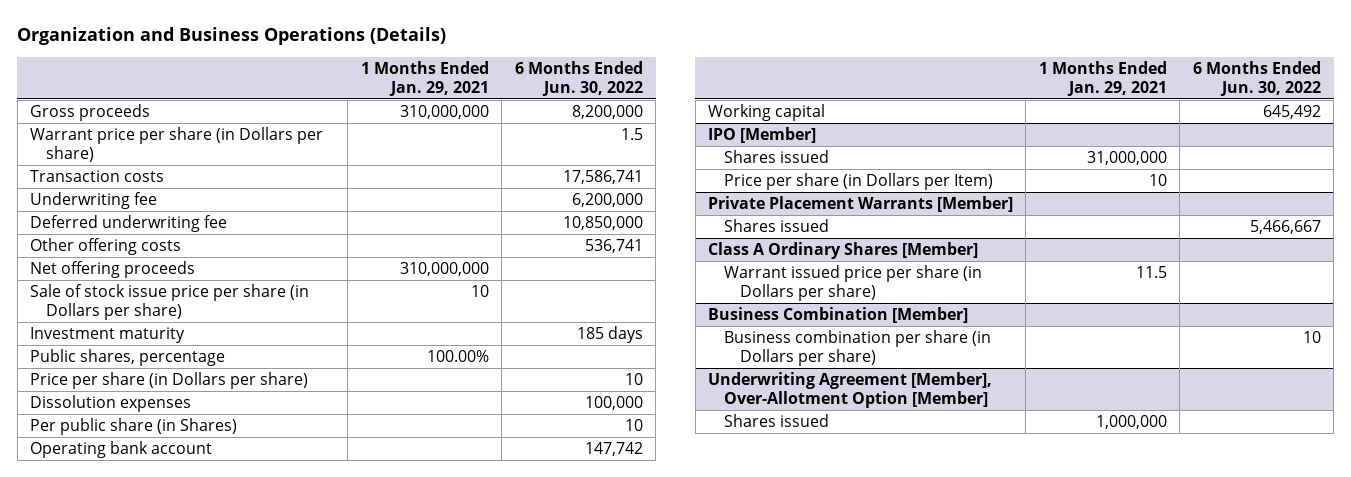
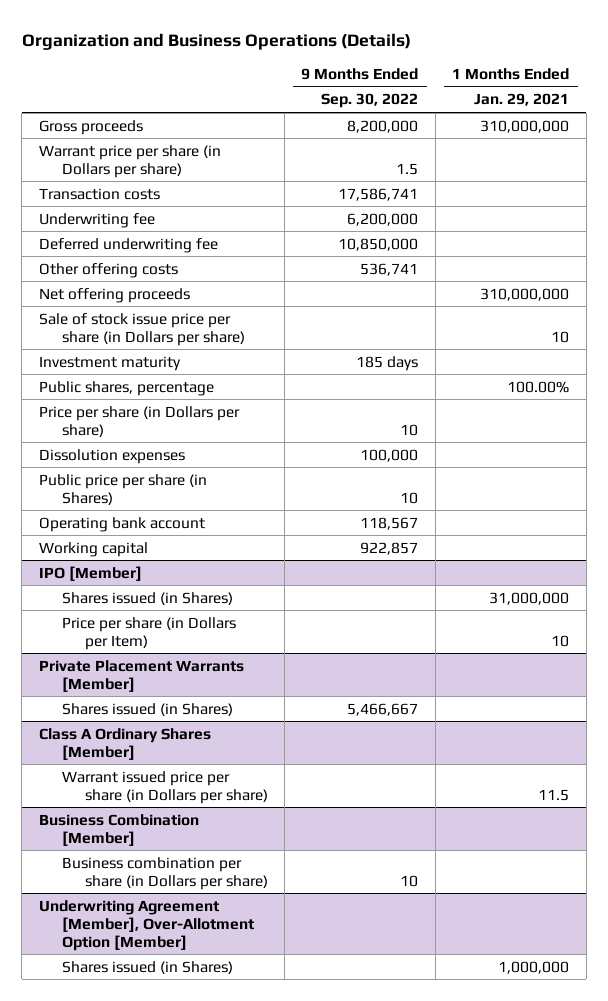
- | 1 Months Ended Jan. 29, 2021 | 6 Months Ended Jun. 30, 2022
+ | 9 Months Ended Sep. 30, 2022 | 1 Months Ended Jan. 29, 2021
- Per public share (in Shares) | | 10
+ Public price per share (in Shares) | 10 |
@ IPO [Member]
- Shares issued | 31,000,000 |
+ Shares issued (in Shares) | | 31,000,000
@ Private Placement Warrants [Member]
- Shares issued | | 5,466,667
+ Shares issued (in Shares) | 5,466,667 |
@ Underwriting Agreement [Member], Over-Allotment Option [Member]
- Shares issued | 1,000,000 |
+ Shares issued (in Shares) | | 1,000,000

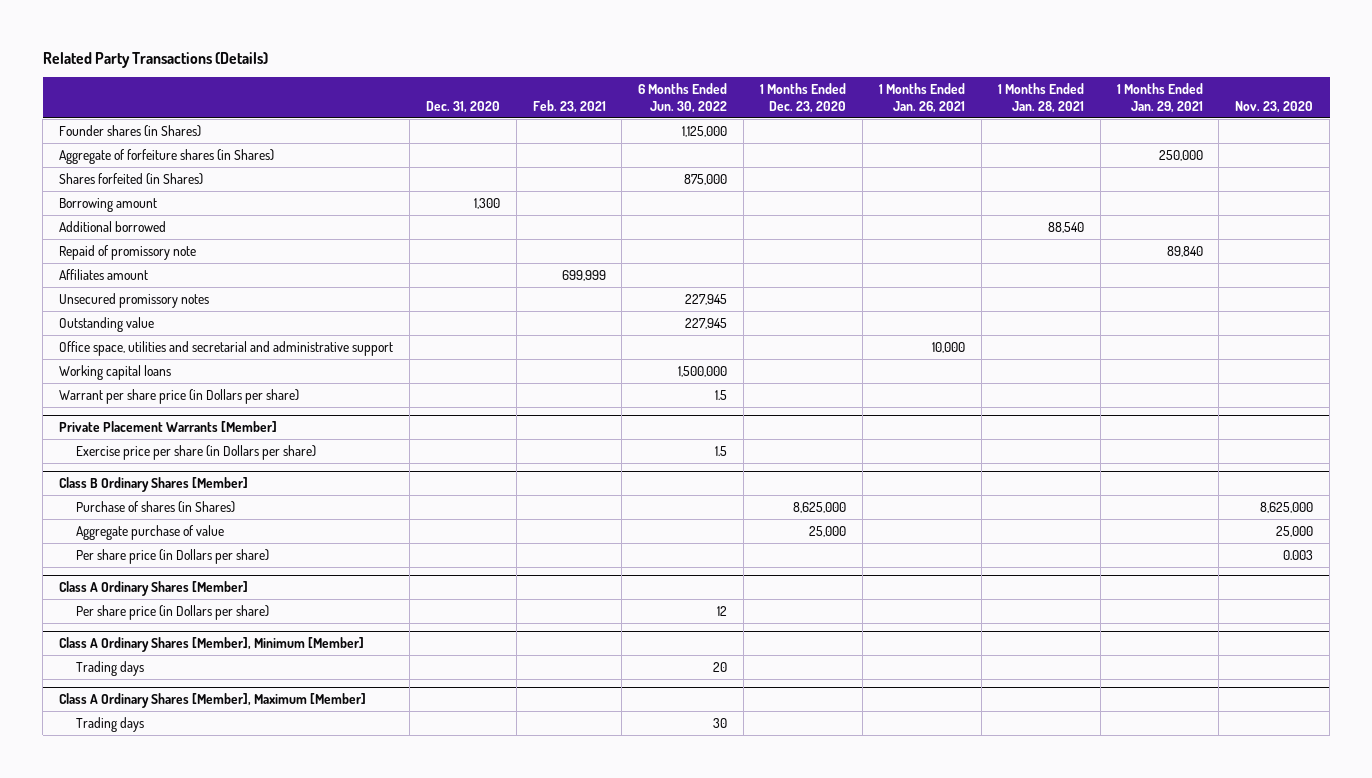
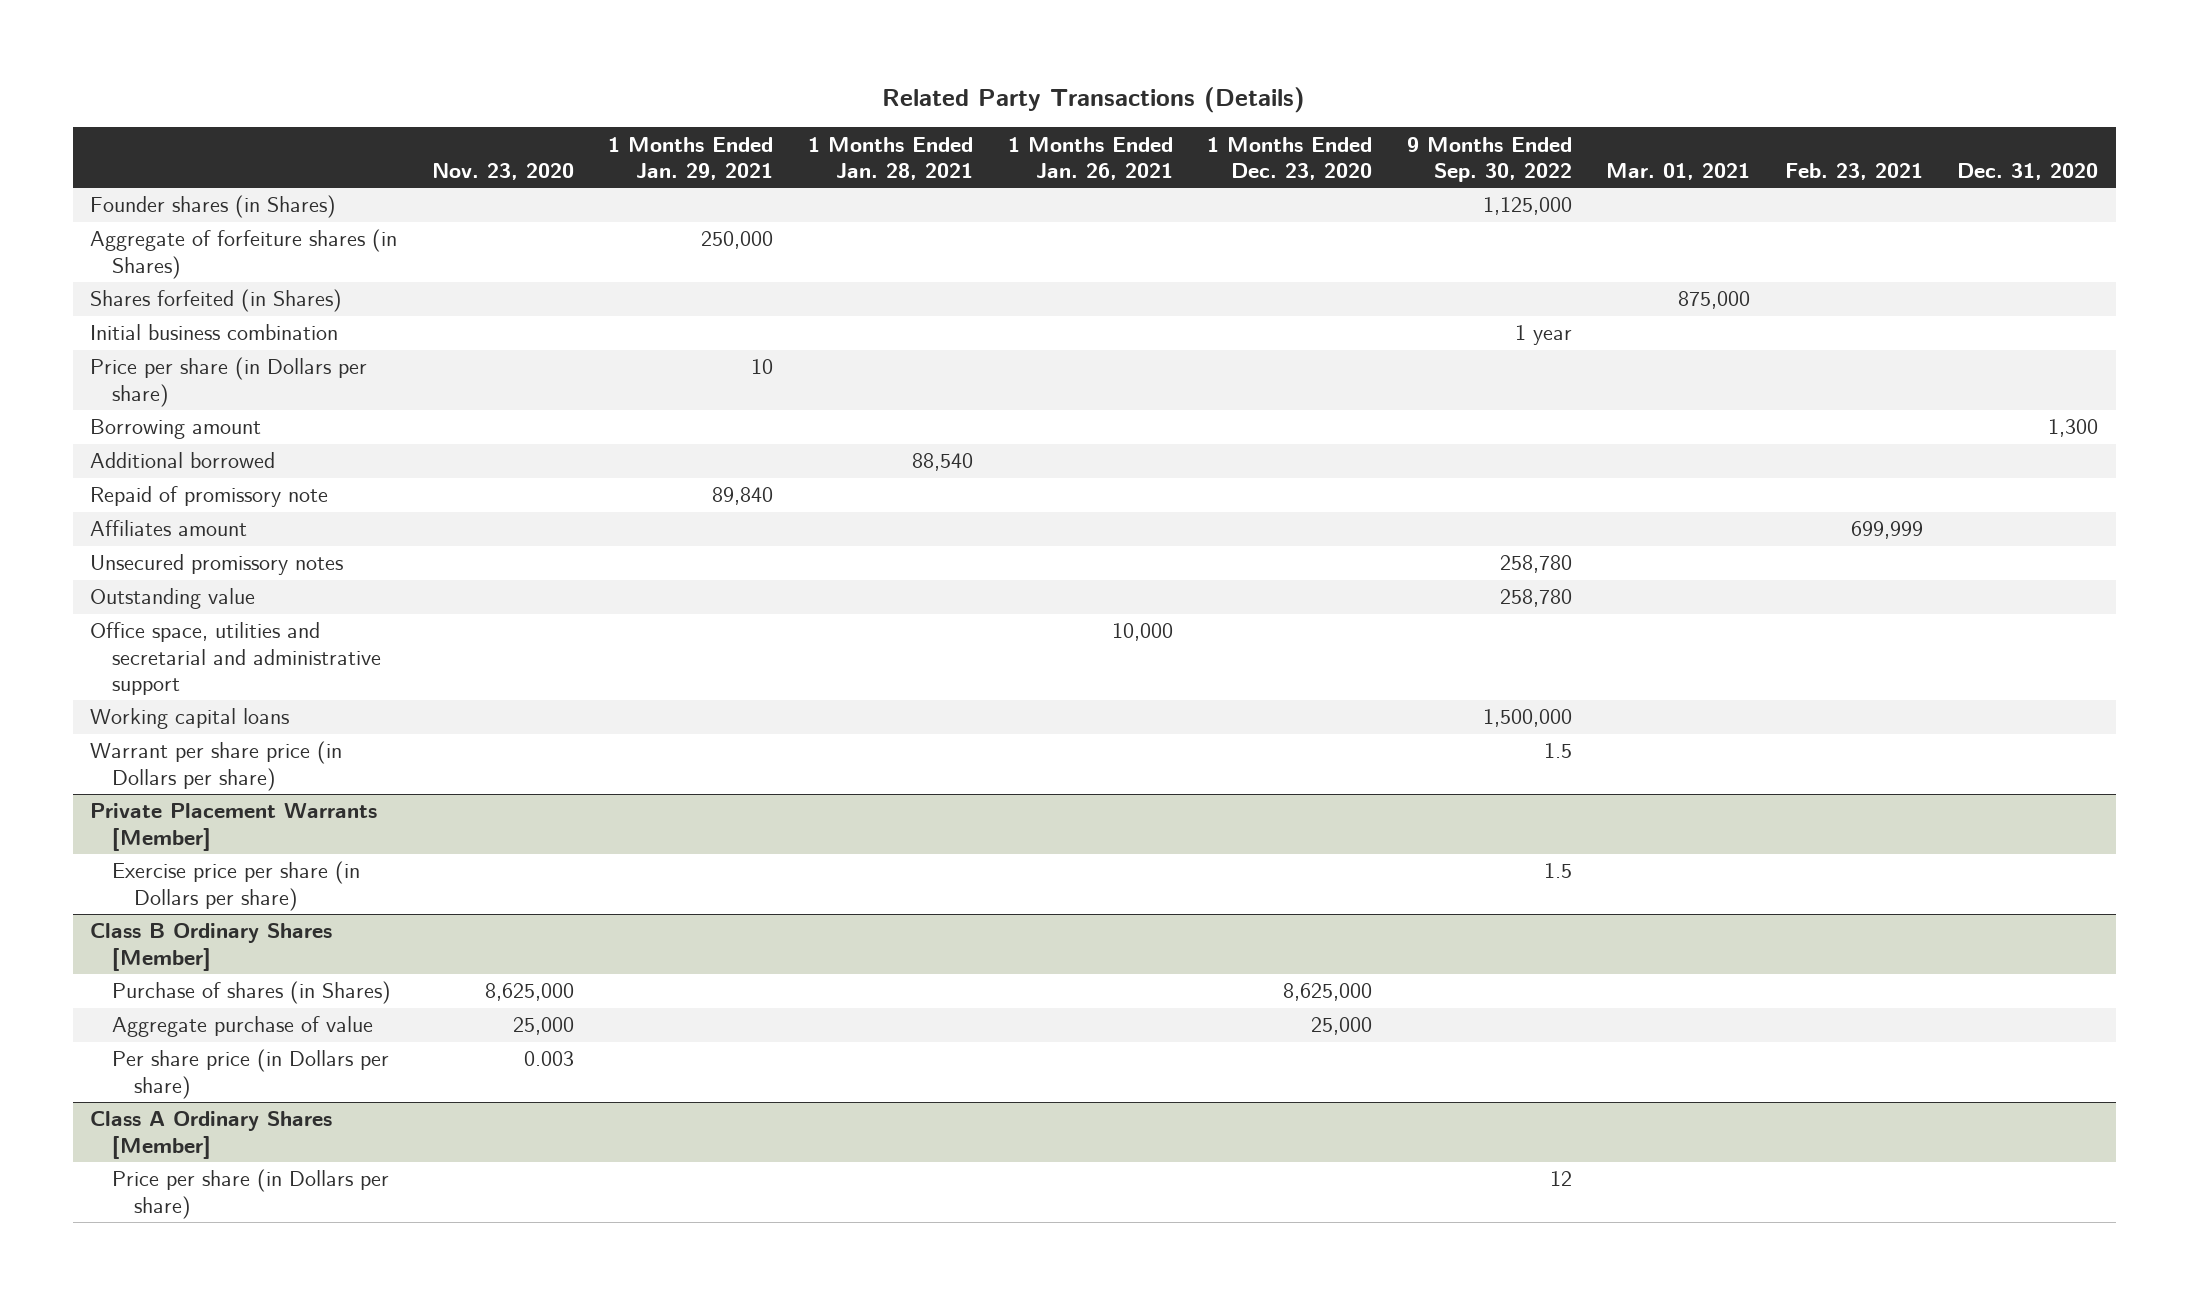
- | Dec. 31, 2020 | Feb. 23, 2021 | 6 Months Ended Jun. 30, 2022 | 1 Months Ended Dec. 23, 2020 | 1 Months Ended Jan. 26, 2021 | 1 Months Ended Jan. 28, 2021 | 1 Months Ended Jan. 29, 2021 | Nov. 23, 2020
+ | Nov. 23, 2020 | 1 Months Ended Jan. 29, 2021 | 1 Months Ended Jan. 28, 2021 | 1 Months Ended Jan. 26, 2021 | 1 Months Ended Dec. 23, 2020 | 9 Months Ended Sep. 30, 2022 | Mar. 01, 2021 | Feb. 23, 2021 | Dec. 31, 2020
+ Initial business combination | | | | | | 1 year | | |
+ Price per share (in Dollars per share) | | 10 | | | | | | |
@ Class A Ordinary Shares [Member]
- Per share price (in Dollars per share) | | | 12 | | | | |
- Class A Ordinary Shares [Member], Minimum [Member]
- Trading days | | | 20 | | | | |
- Class A Ordinary Shares [Member], Maximum [Member]
- Trading days | | | 30 | | | | |
@ Class A Ordinary Shares [Member]
+ Price per share (in Dollars per share) | | | | | | 12 | | |

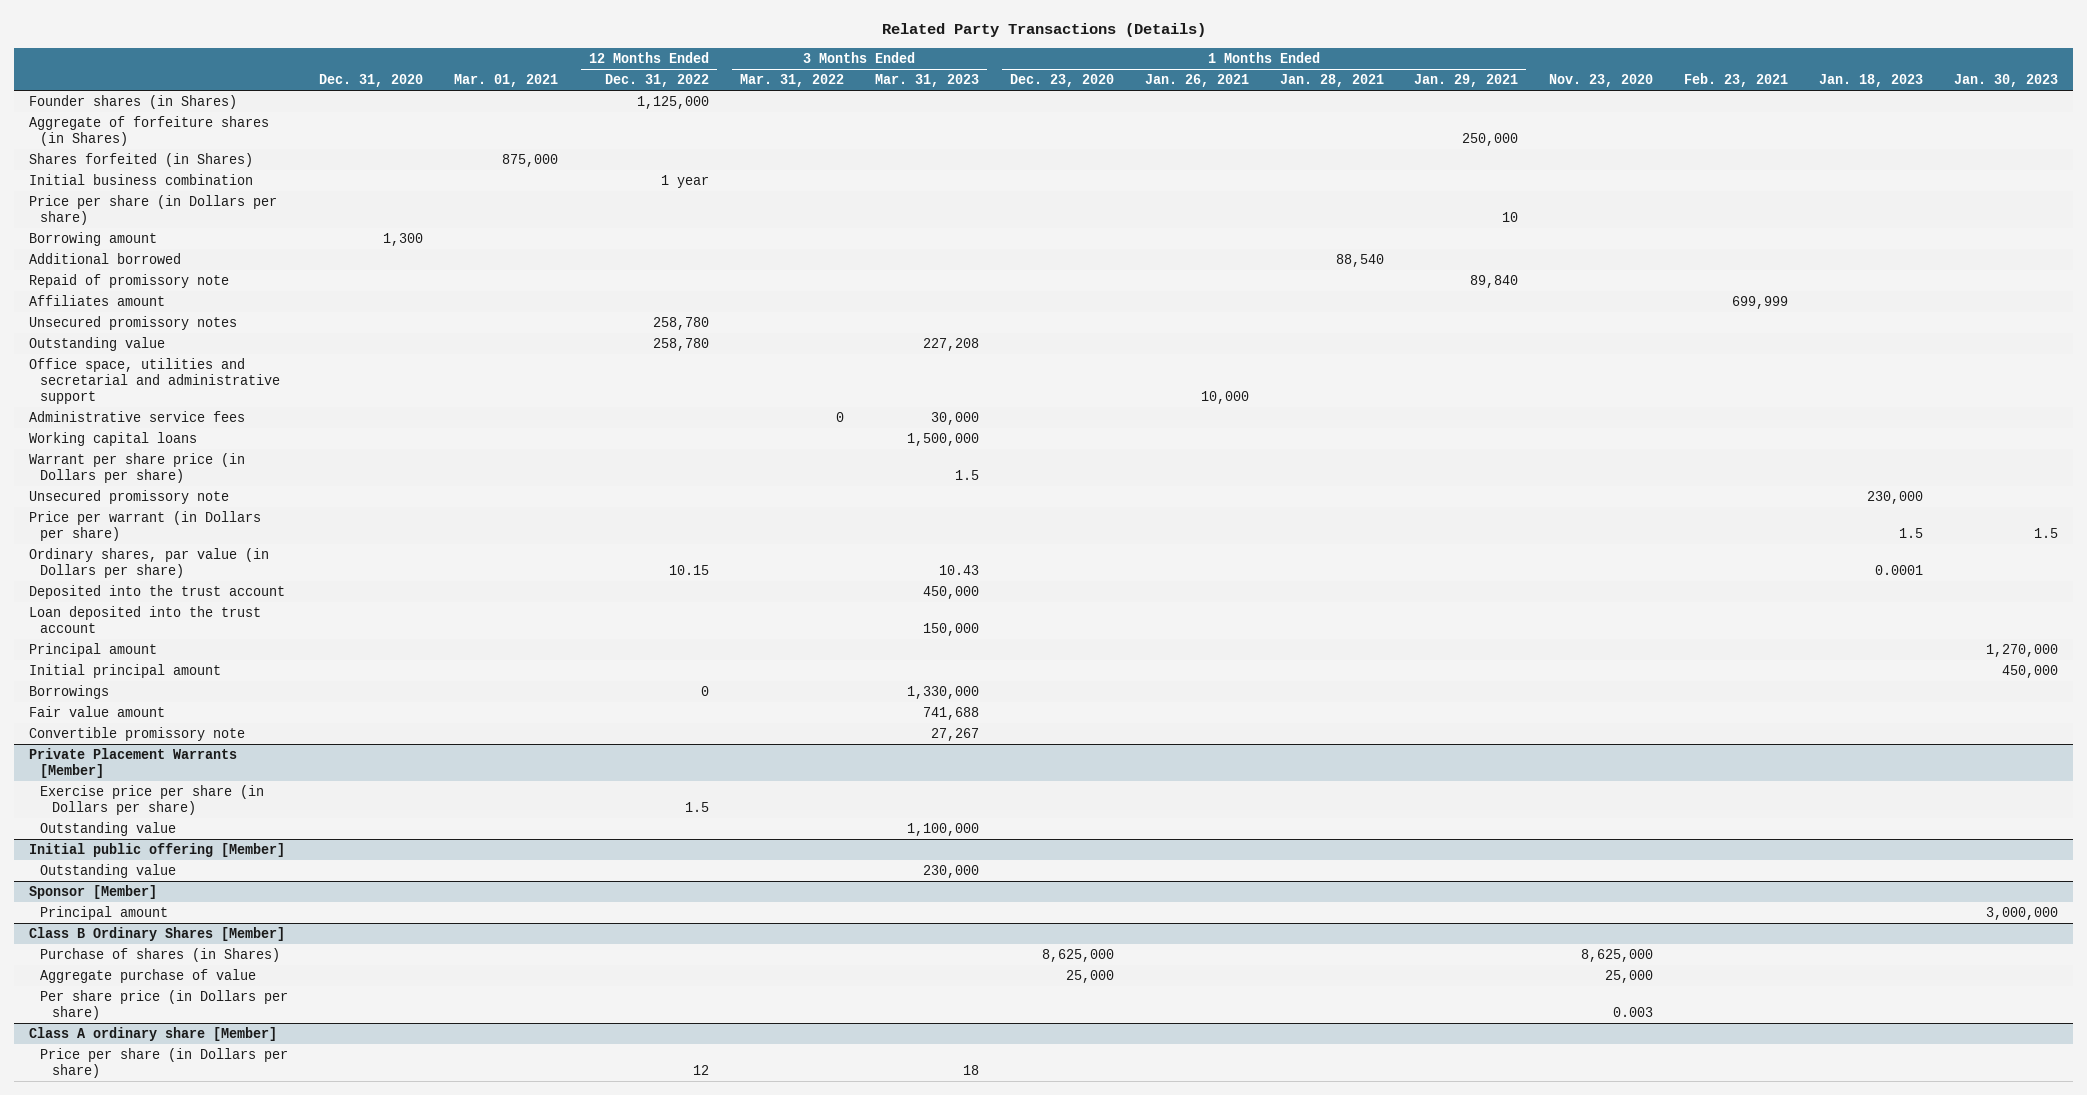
- | Nov. 23, 2020 | 1 Months Ended Jan. 29, 2021 | 1 Months Ended Jan. 28, 2021 | 1 Months Ended Jan. 26, 2021 | 1 Months Ended Dec. 23, 2020 | 9 Months Ended Sep. 30, 2022 | Mar. 01, 2021 | Feb. 23, 2021 | Dec. 31, 2020
+ | Dec. 31, 2020 | Mar. 01, 2021 | 12 Months Ended Dec. 31, 2022 | 3 Months Ended Mar. 31, 2022 | 3 Months Ended Mar. 31, 2023 | 1 Months Ended Dec. 23, 2020 | 1 Months Ended Jan. 26, 2021 | 1 Months Ended Jan. 28, 2021 | 1 Months Ended Jan. 29, 2021 | Nov. 23, 2020 | Feb. 23, 2021 | Jan. 18, 2023 | Jan. 30, 2023
+ Administrative service fees | | | | 0 | 30,000 | | | | | | | |
+ Unsecured promissory note | | | | | | | | | | | | 230,000 |
+ Price per warrant (in Dollars per share) | | | | | | | | | | | | 1.5 | 1.5
+ Ordinary shares, par value (in Dollars per share) | | | 10.15 | | 10.43 | | | | | | | 0.0001 |
+ Deposited into the trust account | | | | | 450,000 | | | | | | | |
+ Loan deposited into the trust account | | | | | 150,000 | | | | | | | |
+ Principal amount | | | | | | | | | | | | | 1,270,000
+ Initial principal amount | | | | | | | | | | | | | 450,000
+ Borrowings | | | 0 | | 1,330,000 | | | | | | | |
+ Fair value amount | | | | | 741,688 | | | | | | | |
+ Convertible promissory note | | | | | 27,267 | | | | | | | |
@ Private Placement Warrants [Member]
+ Outstanding value | | | | | 1,100,000 | | | | | | | |
+ Initial public offering [Member]
+ Outstanding value | | | | | 230,000 | | | | | | | |
+ Sponsor [Member]
+ Principal amount | | | | | | | | | | | | | 3,000,000
- Class A Ordinary Shares [Member]
+ Class A ordinary share [Member]

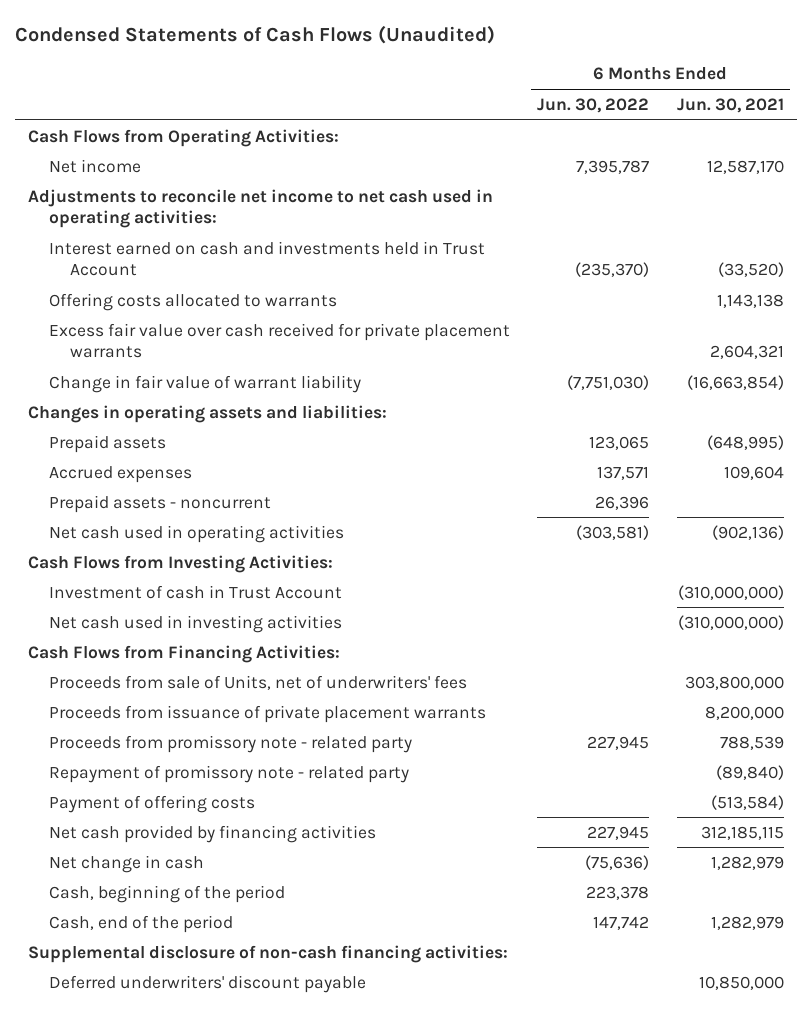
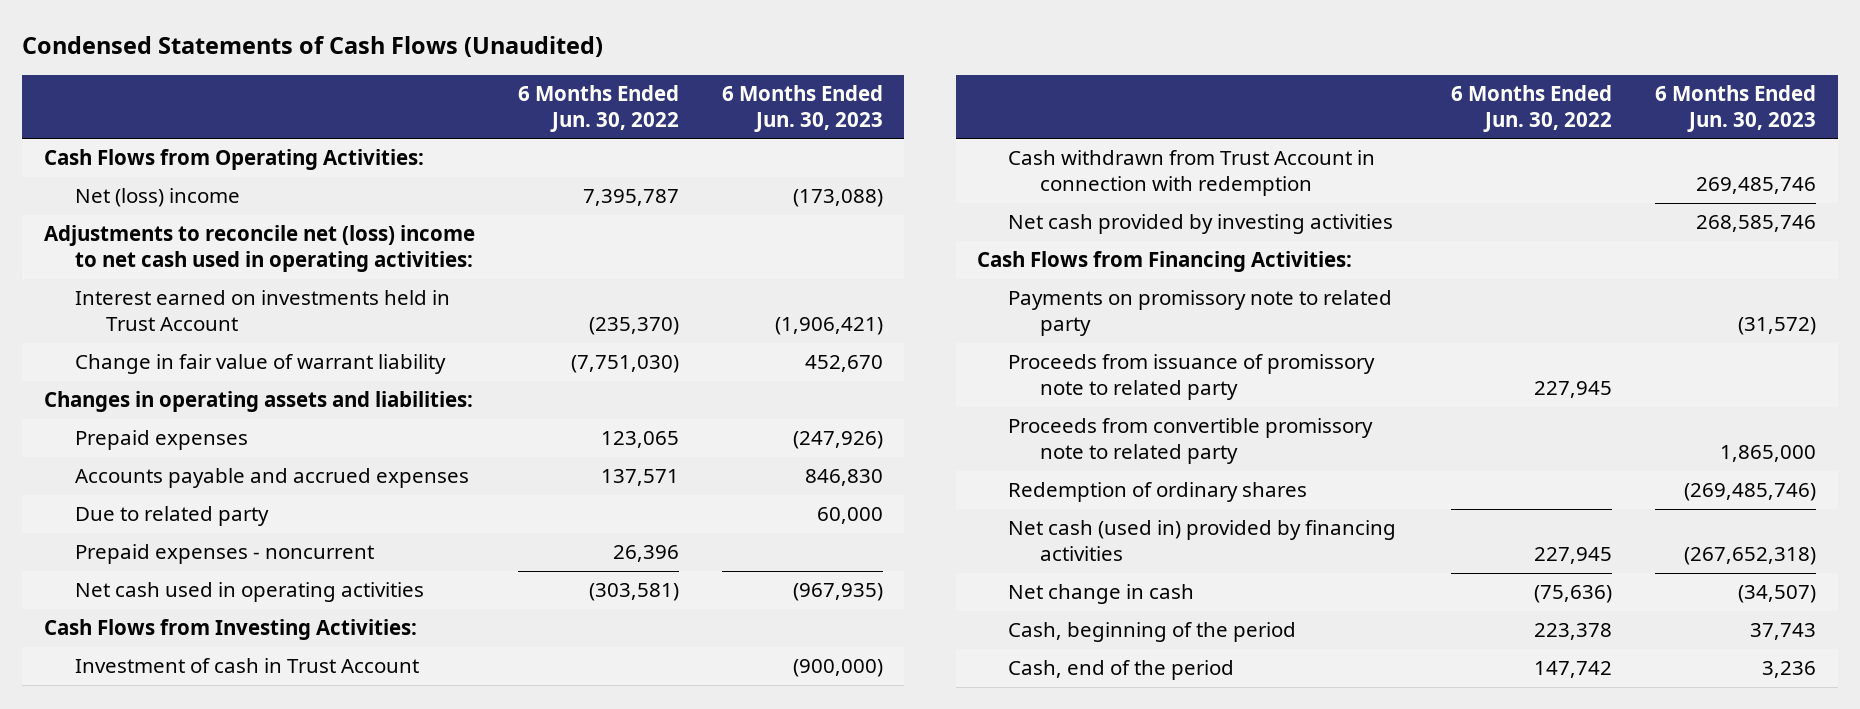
- | 6 Months Ended Jun. 30, 2022 | 6 Months Ended Jun. 30, 2021
+ | 6 Months Ended Jun. 30, 2022 | 6 Months Ended Jun. 30, 2023
- Net income | 7,395,787 | 12,587,170
- Adjustments to reconcile net income to net cash used in operating activities:
- Interest earned on cash and investments held in Trust Account | (235,370) | (33,520)
- Offering costs allocated to warrants | | 1,143,138
- Excess fair value over cash received for private placement warrants | | 2,604,321
+ Net (loss) income | 7,395,787 | (173,088)
+ Adjustments to reconcile net (loss) income to net cash used in operating activities:
+ Interest earned on investments held in Trust Account | (235,370) | (1,906,421)
- Prepaid assets | 123,065 | (648,995)
- Accrued expenses | 137,571 | 109,604
- Prepaid assets - noncurrent | 26,396 |
+ Prepaid expenses | 123,065 | (247,926)
+ Accounts payable and accrued expenses | 137,571 | 846,830
+ Due to related party | | 60,000
+ Prepaid expenses - noncurrent | 26,396 |
- Net cash used in investing activities | | (310,000,000)
+ Cash withdrawn from Trust Account in connection with redemption | | 269,485,746
+ Net cash provided by investing activities | | 268,585,746
- Proceeds from sale of Units, net of underwriters' fees | | 303,800,000
- Proceeds from issuance of private placement warrants | | 8,200,000
- Proceeds from promissory note - related party | 227,945 | 788,539
- Repayment of promissory note - related party | | (89,840)
- Payment of offering costs | | (513,584)
- Net cash provided by financing activities | 227,945 | 312,185,115
+ Payments on promissory note to related party | | (31,572)
+ Proceeds from issuance of promissory note to related party | 227,945 |
+ Proceeds from convertible promissory note to related party | | 1,865,000
+ Redemption of ordinary shares | | (269,485,746)
+ Net cash (used in) provided by financing activities | 227,945 | (267,652,318)
- Supplemental disclosure of non-cash financing activities:
- Deferred underwriters' discount payable | | 10,850,000

